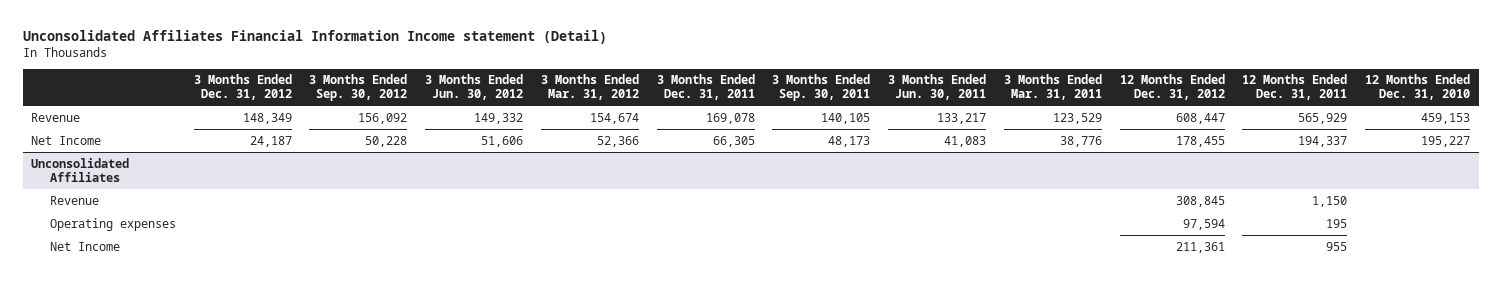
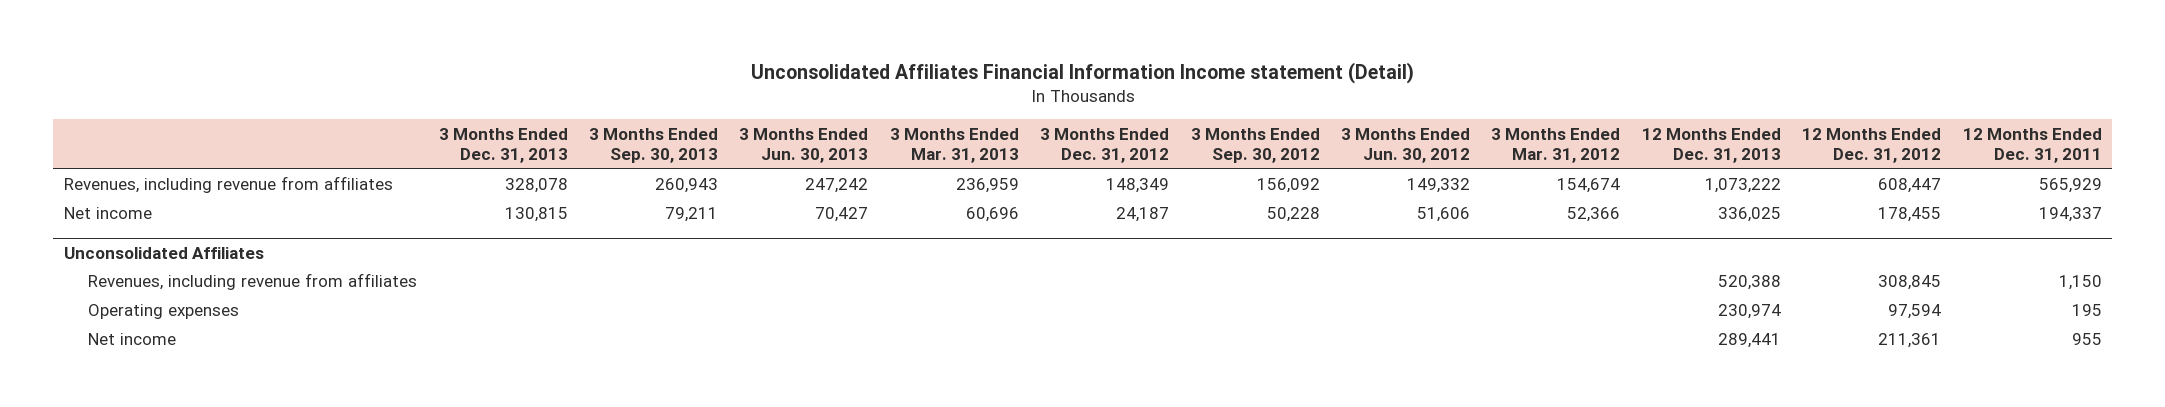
- | 3 Months Ended Dec. 31, 2012 | 3 Months Ended Sep. 30, 2012 | 3 Months Ended Jun. 30, 2012 | 3 Months Ended Mar. 31, 2012 | 3 Months Ended Dec. 31, 2011 | 3 Months Ended Sep. 30, 2011 | 3 Months Ended Jun. 30, 2011 | 3 Months Ended Mar. 31, 2011 | 12 Months Ended Dec. 31, 2012 | 12 Months Ended Dec. 31, 2011 | 12 Months Ended Dec. 31, 2010
+ | 3 Months Ended Dec. 31, 2013 | 3 Months Ended Sep. 30, 2013 | 3 Months Ended Jun. 30, 2013 | 3 Months Ended Mar. 31, 2013 | 3 Months Ended Dec. 31, 2012 | 3 Months Ended Sep. 30, 2012 | 3 Months Ended Jun. 30, 2012 | 3 Months Ended Mar. 31, 2012 | 12 Months Ended Dec. 31, 2013 | 12 Months Ended Dec. 31, 2012 | 12 Months Ended Dec. 31, 2011
- Revenue | 148,349 | 156,092 | 149,332 | 154,674 | 169,078 | 140,105 | 133,217 | 123,529 | 608,447 | 565,929 | 459,153
- Net Income | 24,187 | 50,228 | 51,606 | 52,366 | 66,305 | 48,173 | 41,083 | 38,776 | 178,455 | 194,337 | 195,227
+ Revenues, including revenue from affiliates | 328,078 | 260,943 | 247,242 | 236,959 | 148,349 | 156,092 | 149,332 | 154,674 | 1,073,222 | 608,447 | 565,929
+ Net income | 130,815 | 79,211 | 70,427 | 60,696 | 24,187 | 50,228 | 51,606 | 52,366 | 336,025 | 178,455 | 194,337
@ Unconsolidated Affiliates
- Revenue | | | | | | | | | 308,845 | 1,150 |
+ Revenues, including revenue from affiliates | | | | | | | | | 520,388 | 308,845 | 1,150
- Net Income | | | | | | | | | 211,361 | 955 |
+ Net income | | | | | | | | | 289,441 | 211,361 | 955

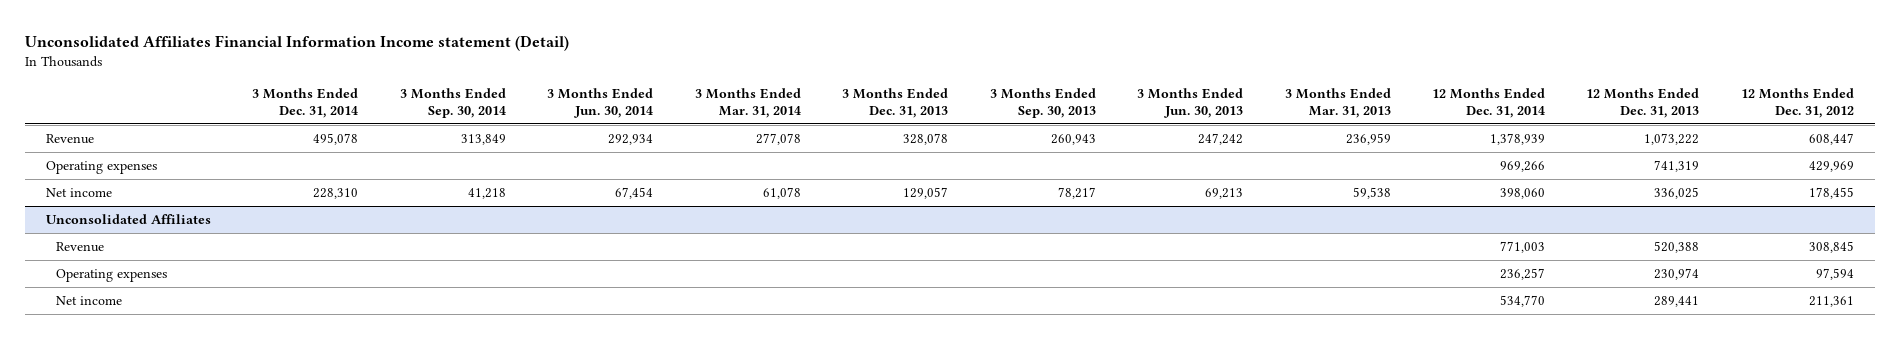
- | 3 Months Ended Dec. 31, 2013 | 3 Months Ended Sep. 30, 2013 | 3 Months Ended Jun. 30, 2013 | 3 Months Ended Mar. 31, 2013 | 3 Months Ended Dec. 31, 2012 | 3 Months Ended Sep. 30, 2012 | 3 Months Ended Jun. 30, 2012 | 3 Months Ended Mar. 31, 2012 | 12 Months Ended Dec. 31, 2013 | 12 Months Ended Dec. 31, 2012 | 12 Months Ended Dec. 31, 2011
+ | 3 Months Ended Dec. 31, 2014 | 3 Months Ended Sep. 30, 2014 | 3 Months Ended Jun. 30, 2014 | 3 Months Ended Mar. 31, 2014 | 3 Months Ended Dec. 31, 2013 | 3 Months Ended Sep. 30, 2013 | 3 Months Ended Jun. 30, 2013 | 3 Months Ended Mar. 31, 2013 | 12 Months Ended Dec. 31, 2014 | 12 Months Ended Dec. 31, 2013 | 12 Months Ended Dec. 31, 2012
- Revenues, including revenue from affiliates | 328,078 | 260,943 | 247,242 | 236,959 | 148,349 | 156,092 | 149,332 | 154,674 | 1,073,222 | 608,447 | 565,929
- Net income | 130,815 | 79,211 | 70,427 | 60,696 | 24,187 | 50,228 | 51,606 | 52,366 | 336,025 | 178,455 | 194,337
+ Revenue | 495,078 | 313,849 | 292,934 | 277,078 | 328,078 | 260,943 | 247,242 | 236,959 | 1,378,939 | 1,073,222 | 608,447
+ Operating expenses | | | | | | | | | 969,266 | 741,319 | 429,969
+ Net income | 228,310 | 41,218 | 67,454 | 61,078 | 129,057 | 78,217 | 69,213 | 59,538 | 398,060 | 336,025 | 178,455
@ Unconsolidated Affiliates
- Revenues, including revenue from affiliates | | | | | | | | | 520,388 | 308,845 | 1,150
+ Revenue | | | | | | | | | 771,003 | 520,388 | 308,845

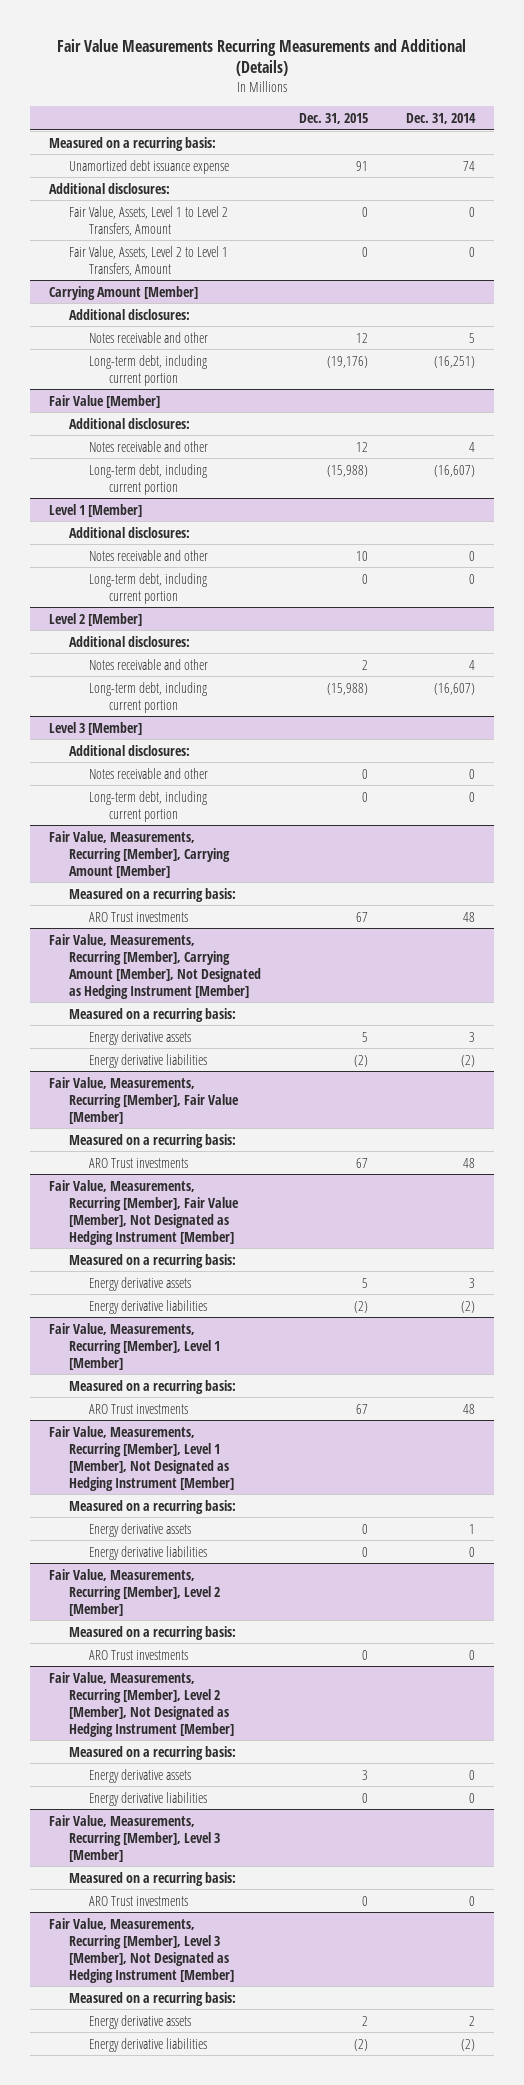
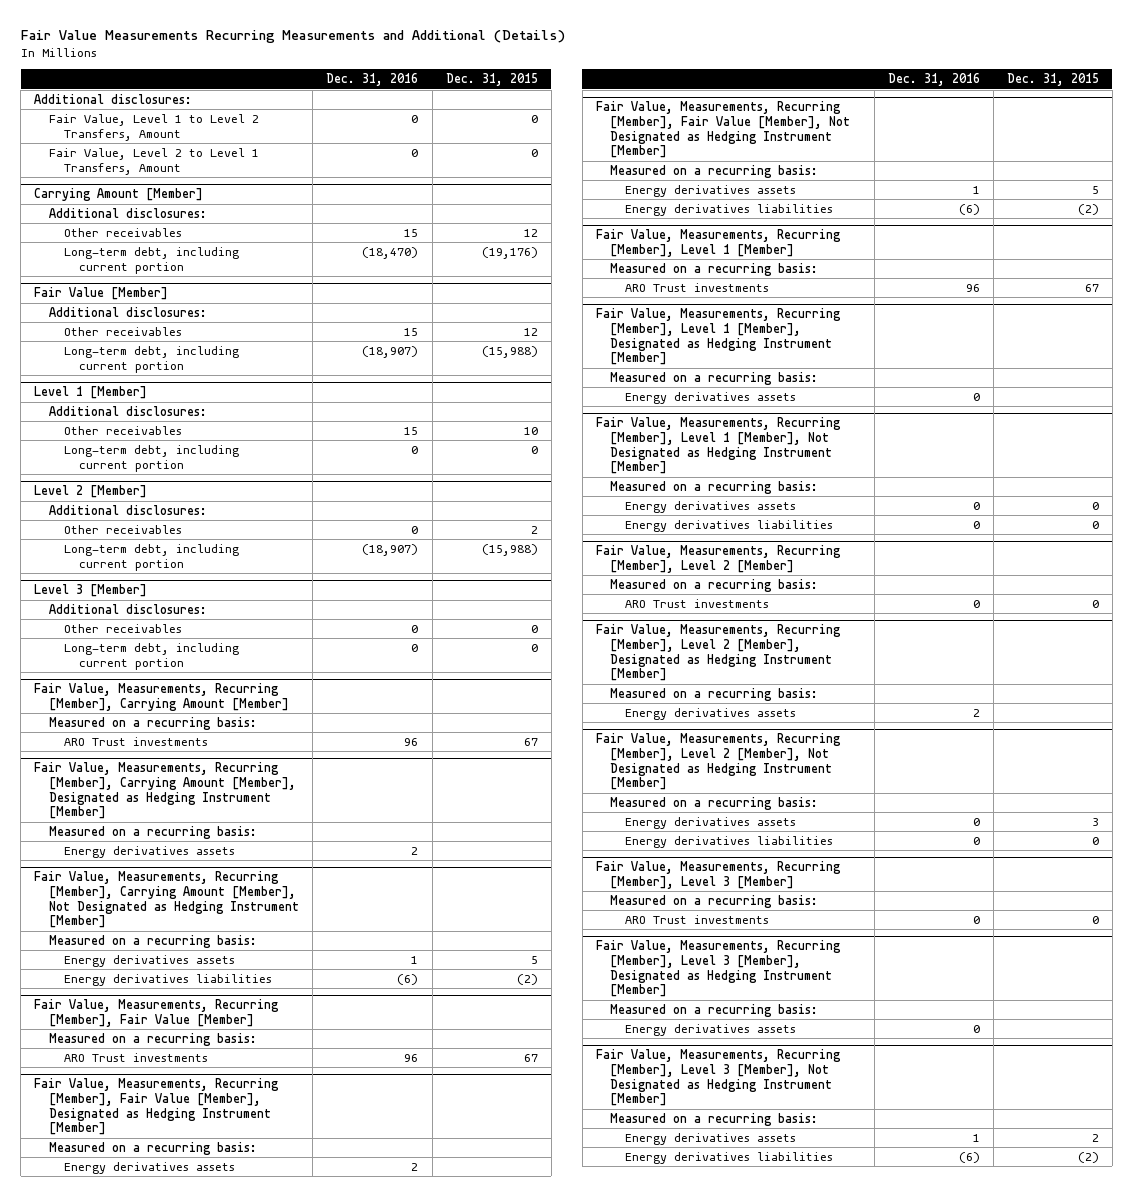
- | Dec. 31, 2015 | Dec. 31, 2014
+ | Dec. 31, 2016 | Dec. 31, 2015
- Measured on a recurring basis:
- Unamortized debt issuance expense | 91 | 74
- Fair Value, Assets, Level 1 to Level 2 Transfers, Amount | 0 | 0
- Fair Value, Assets, Level 2 to Level 1 Transfers, Amount | 0 | 0
+ Fair Value, Level 1 to Level 2 Transfers, Amount | 0 | 0
+ Fair Value, Level 2 to Level 1 Transfers, Amount | 0 | 0
@ Carrying Amount [Member]
- Notes receivable and other | 12 | 5
+ Other receivables | 15 | 12
@ Fair Value [Member]
- Notes receivable and other | 12 | 4
+ Other receivables | 15 | 12
@ Level 1 [Member]
- Notes receivable and other | 10 | 0
+ Other receivables | 15 | 10
@ Level 2 [Member]
- Notes receivable and other | 2 | 4
+ Other receivables | 0 | 2
@ Level 3 [Member]
- Notes receivable and other | 0 | 0
+ Other receivables | 0 | 0
+ Fair Value, Measurements, Recurring [Member], Carrying Amount [Member], Designated as Hedging Instrument [Member]
+ Measured on a recurring basis:
+ Energy derivatives assets | 2 |
@ Fair Value, Measurements, Recurring [Member], Carrying Amount [Member], Not Designated as Hedging Instrument [Member]
- Energy derivative assets | 5 | 3
- Energy derivative liabilities | (2) | (2)
+ Energy derivatives assets | 1 | 5
+ Energy derivatives liabilities | (6) | (2)
+ Fair Value, Measurements, Recurring [Member], Fair Value [Member], Designated as Hedging Instrument [Member]
+ Measured on a recurring basis:
+ Energy derivatives assets | 2 |
@ Fair Value, Measurements, Recurring [Member], Fair Value [Member], Not Designated as Hedging Instrument [Member]
- Energy derivative assets | 5 | 3
- Energy derivative liabilities | (2) | (2)
+ Energy derivatives assets | 1 | 5
+ Energy derivatives liabilities | (6) | (2)
+ Fair Value, Measurements, Recurring [Member], Level 1 [Member], Designated as Hedging Instrument [Member]
+ Measured on a recurring basis:
+ Energy derivatives assets | 0 |
@ Fair Value, Measurements, Recurring [Member], Level 1 [Member], Not Designated as Hedging Instrument [Member]
- Energy derivative assets | 0 | 1
- Energy derivative liabilities | 0 | 0
+ Energy derivatives assets | 0 | 0
+ Energy derivatives liabilities | 0 | 0
+ Fair Value, Measurements, Recurring [Member], Level 2 [Member], Designated as Hedging Instrument [Member]
+ Measured on a recurring basis:
+ Energy derivatives assets | 2 |
@ Fair Value, Measurements, Recurring [Member], Level 2 [Member], Not Designated as Hedging Instrument [Member]
- Energy derivative assets | 3 | 0
- Energy derivative liabilities | 0 | 0
+ Energy derivatives assets | 0 | 3
+ Energy derivatives liabilities | 0 | 0
+ Fair Value, Measurements, Recurring [Member], Level 3 [Member], Designated as Hedging Instrument [Member]
+ Measured on a recurring basis:
+ Energy derivatives assets | 0 |
@ Fair Value, Measurements, Recurring [Member], Level 3 [Member], Not Designated as Hedging Instrument [Member]
- Energy derivative assets | 2 | 2
- Energy derivative liabilities | (2) | (2)
+ Energy derivatives assets | 1 | 2
+ Energy derivatives liabilities | (6) | (2)

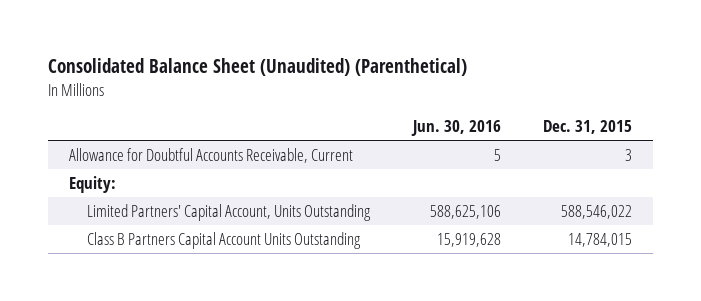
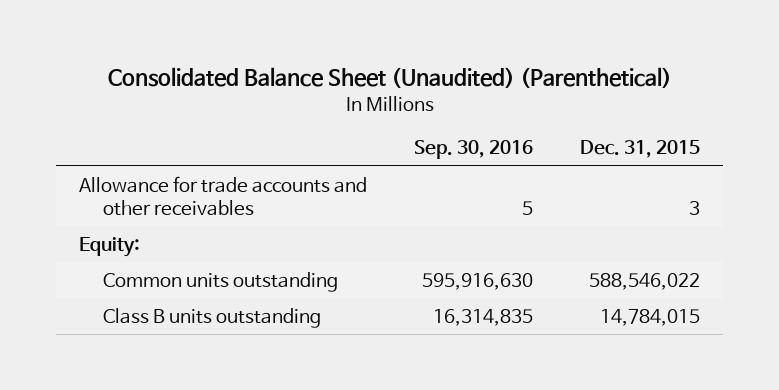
- | Jun. 30, 2016 | Dec. 31, 2015
+ | Sep. 30, 2016 | Dec. 31, 2015
- Allowance for Doubtful Accounts Receivable, Current | 5 | 3
+ Allowance for trade accounts and other receivables | 5 | 3
- Limited Partners' Capital Account, Units Outstanding | 588,625,106 | 588,546,022
- Class B Partners Capital Account Units Outstanding | 15,919,628 | 14,784,015
+ Common units outstanding | 595,916,630 | 588,546,022
+ Class B units outstanding | 16,314,835 | 14,784,015

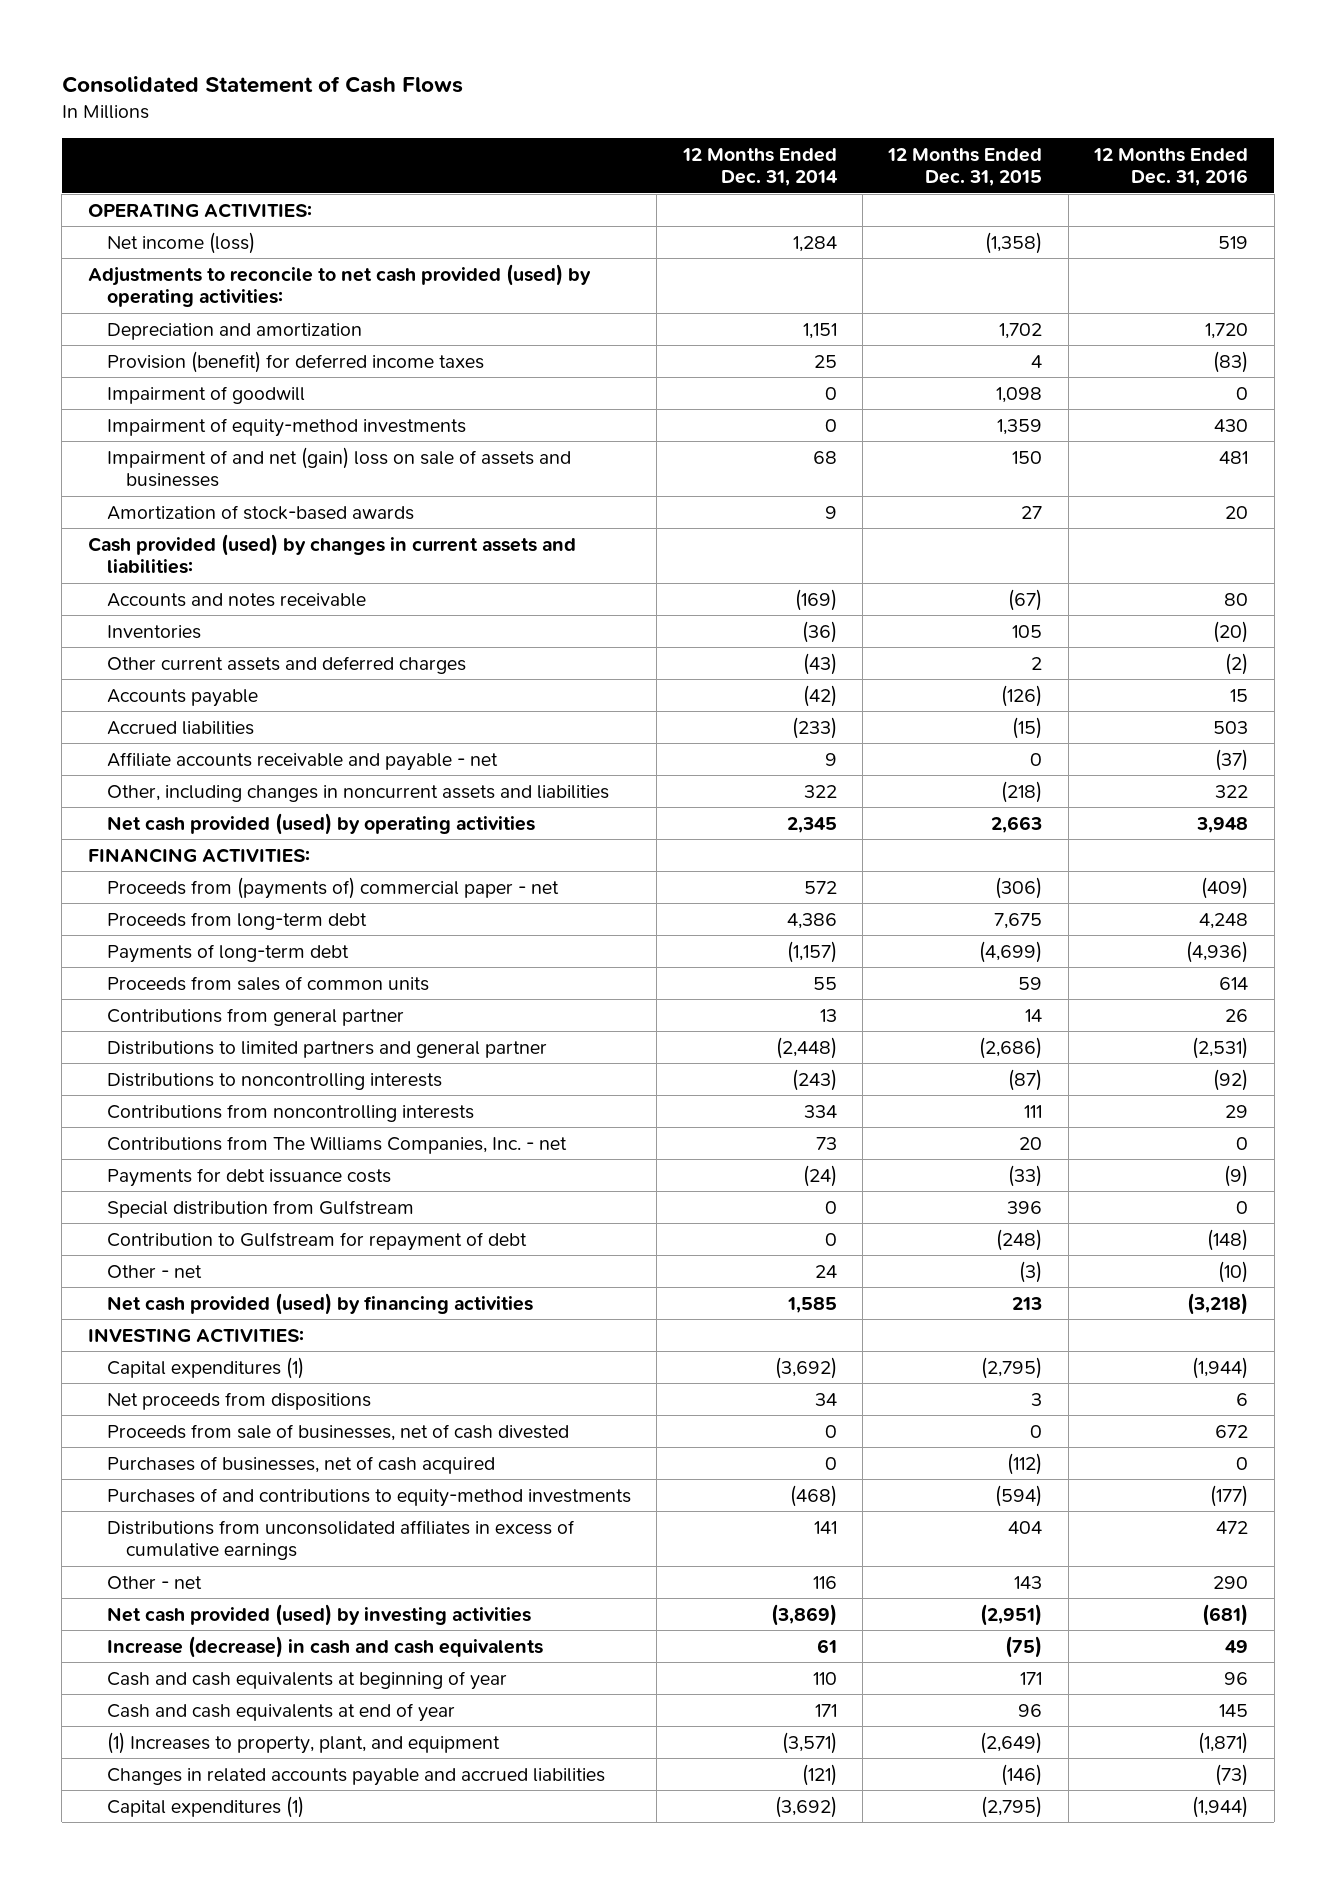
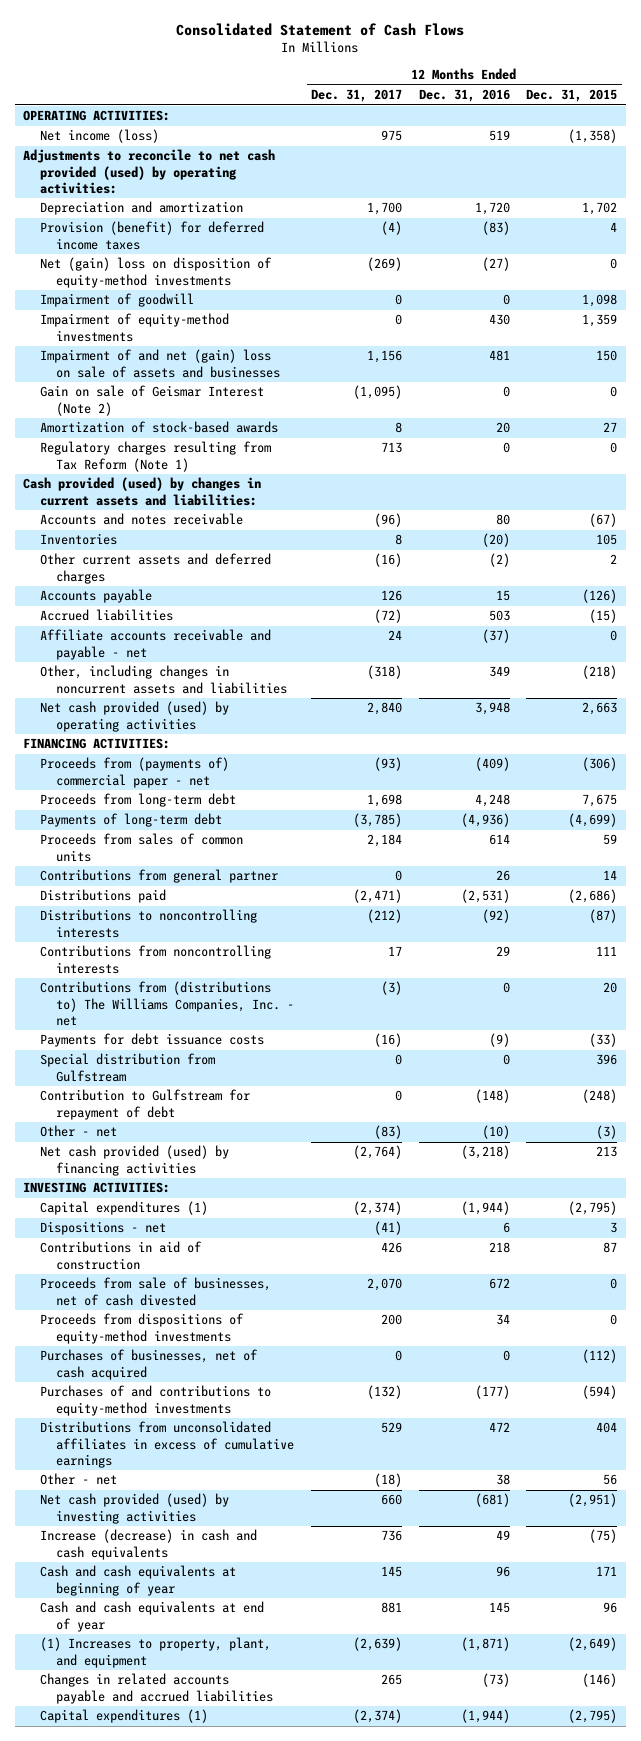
- | 12 Months Ended Dec. 31, 2014 | 12 Months Ended Dec. 31, 2015 | 12 Months Ended Dec. 31, 2016
+ | 12 Months Ended Dec. 31, 2017 | 12 Months Ended Dec. 31, 2016 | 12 Months Ended Dec. 31, 2015
+ Net (gain) loss on disposition of equity-method investments | (269) | (27) | 0
+ Gain on sale of Geismar Interest (Note 2) | (1,095) | 0 | 0
+ Regulatory charges resulting from Tax Reform (Note 1) | 713 | 0 | 0
- Other, including changes in noncurrent assets and liabilities | 322 | (218) | 322
+ Other, including changes in noncurrent assets and liabilities | (318) | 349 | (218)
- Distributions to limited partners and general partner | (2,448) | (2,686) | (2,531)
+ Distributions paid | (2,471) | (2,531) | (2,686)
- Contributions from The Williams Companies, Inc. - net | 73 | 20 | 0
+ Contributions from (distributions to) The Williams Companies, Inc. - net | (3) | 0 | 20
- Net proceeds from dispositions | 34 | 3 | 6
+ Dispositions - net | (41) | 6 | 3
+ Contributions in aid of construction | 426 | 218 | 87
+ Proceeds from dispositions of equity-method investments | 200 | 34 | 0
- Other - net | 116 | 143 | 290
+ Other - net | (18) | 38 | 56

